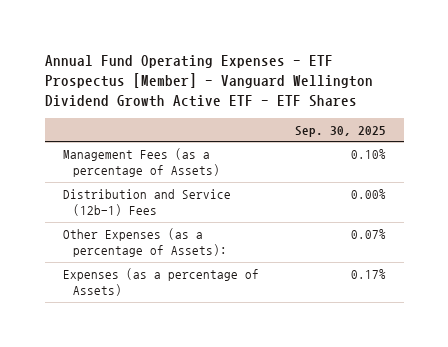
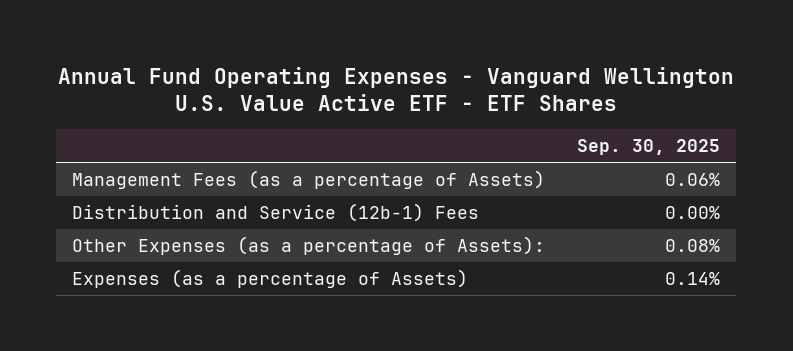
- Annual Fund Operating Expenses - ETF Prospectus [Member] - Vanguard Wellington Dividend Growth Active ETF - ETF Shares
+ Annual Fund Operating Expenses - Vanguard Wellington U.S. Value Active ETF - ETF Shares
- Management Fees (as a percentage of Assets) | 0.10%
+ Management Fees (as a percentage of Assets) | 0.06%
- Other Expenses (as a percentage of Assets): | 0.07%
- Expenses (as a percentage of Assets) | 0.17%
+ Other Expenses (as a percentage of Assets): | 0.08%
+ Expenses (as a percentage of Assets) | 0.14%

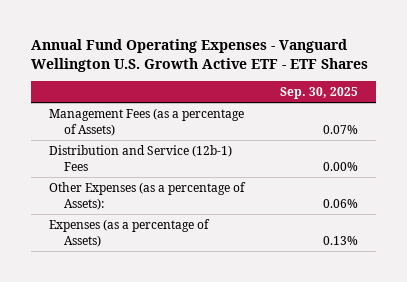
- Annual Fund Operating Expenses - Vanguard Wellington U.S. Value Active ETF - ETF Shares
+ Annual Fund Operating Expenses - Vanguard Wellington U.S. Growth Active ETF - ETF Shares
- Management Fees (as a percentage of Assets) | 0.06%
+ Management Fees (as a percentage of Assets) | 0.07%
- Other Expenses (as a percentage of Assets): | 0.08%
- Expenses (as a percentage of Assets) | 0.14%
+ Other Expenses (as a percentage of Assets): | 0.06%
+ Expenses (as a percentage of Assets) | 0.13%

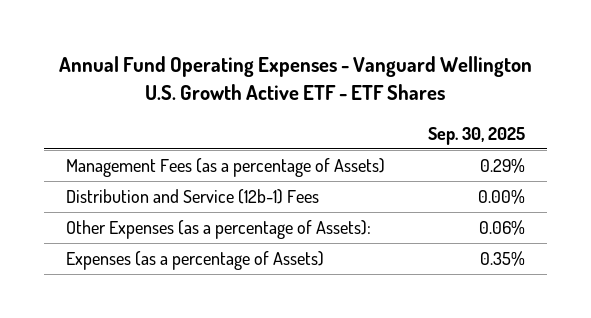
- Management Fees (as a percentage of Assets) | 0.07%
+ Management Fees (as a percentage of Assets) | 0.29%
- Expenses (as a percentage of Assets) | 0.13%
+ Expenses (as a percentage of Assets) | 0.35%

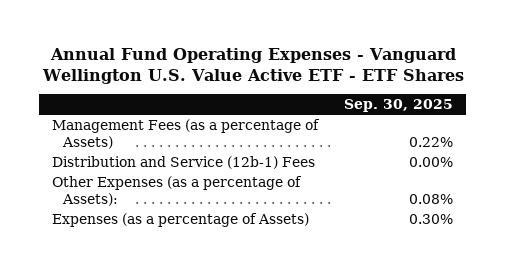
- Annual Fund Operating Expenses - Vanguard Wellington U.S. Growth Active ETF - ETF Shares
+ Annual Fund Operating Expenses - Vanguard Wellington U.S. Value Active ETF - ETF Shares
- Management Fees (as a percentage of Assets) | 0.29%
+ Management Fees (as a percentage of Assets) | 0.22%
- Other Expenses (as a percentage of Assets): | 0.06%
- Expenses (as a percentage of Assets) | 0.35%
+ Other Expenses (as a percentage of Assets): | 0.08%
+ Expenses (as a percentage of Assets) | 0.30%

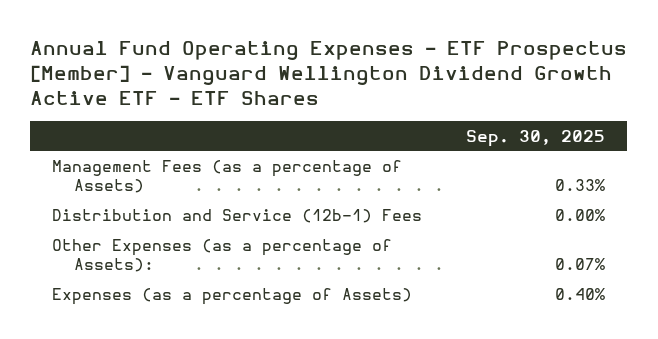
- Annual Fund Operating Expenses - Vanguard Wellington U.S. Value Active ETF - ETF Shares
+ Annual Fund Operating Expenses - ETF Prospectus [Member] - Vanguard Wellington Dividend Growth Active ETF - ETF Shares
- Management Fees (as a percentage of Assets) | 0.22%
+ Management Fees (as a percentage of Assets) | 0.33%
- Other Expenses (as a percentage of Assets): | 0.08%
- Expenses (as a percentage of Assets) | 0.30%
+ Other Expenses (as a percentage of Assets): | 0.07%
+ Expenses (as a percentage of Assets) | 0.40%

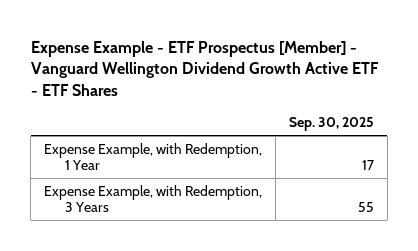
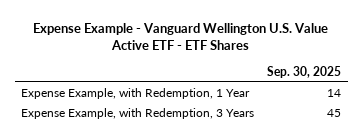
- Expense Example - ETF Prospectus [Member] - Vanguard Wellington Dividend Growth Active ETF - ETF Shares
+ Expense Example - Vanguard Wellington U.S. Value Active ETF - ETF Shares
- Expense Example, with Redemption, 1 Year | 17
- Expense Example, with Redemption, 3 Years | 55
+ Expense Example, with Redemption, 1 Year | 14
+ Expense Example, with Redemption, 3 Years | 45

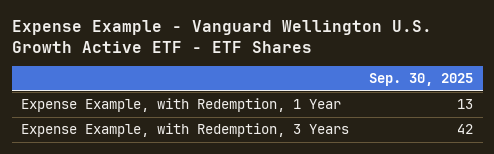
- Expense Example - Vanguard Wellington U.S. Value Active ETF - ETF Shares
+ Expense Example - Vanguard Wellington U.S. Growth Active ETF - ETF Shares
- Expense Example, with Redemption, 1 Year | 14
- Expense Example, with Redemption, 3 Years | 45
+ Expense Example, with Redemption, 1 Year | 13
+ Expense Example, with Redemption, 3 Years | 42

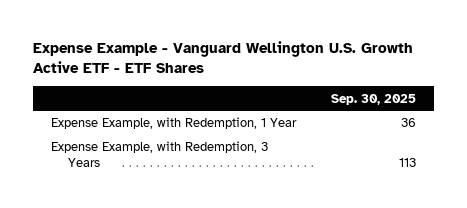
- Expense Example, with Redemption, 1 Year | 13
- Expense Example, with Redemption, 3 Years | 42
+ Expense Example, with Redemption, 1 Year | 36
+ Expense Example, with Redemption, 3 Years | 113

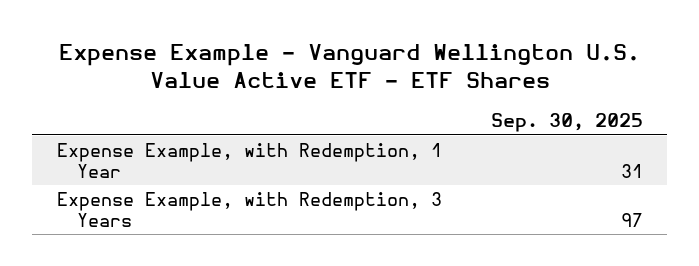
- Expense Example - Vanguard Wellington U.S. Growth Active ETF - ETF Shares
+ Expense Example - Vanguard Wellington U.S. Value Active ETF - ETF Shares
- Expense Example, with Redemption, 1 Year | 36
- Expense Example, with Redemption, 3 Years | 113
+ Expense Example, with Redemption, 1 Year | 31
+ Expense Example, with Redemption, 3 Years | 97

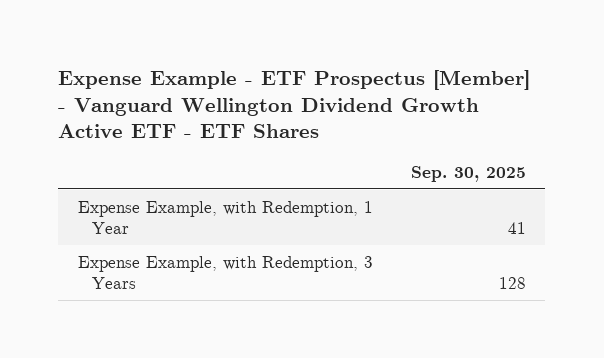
- Expense Example - Vanguard Wellington U.S. Value Active ETF - ETF Shares
+ Expense Example - ETF Prospectus [Member] - Vanguard Wellington Dividend Growth Active ETF - ETF Shares
- Expense Example, with Redemption, 1 Year | 31
- Expense Example, with Redemption, 3 Years | 97
+ Expense Example, with Redemption, 1 Year | 41
+ Expense Example, with Redemption, 3 Years | 128

